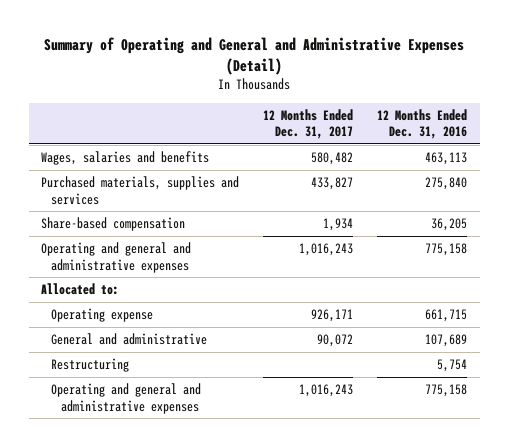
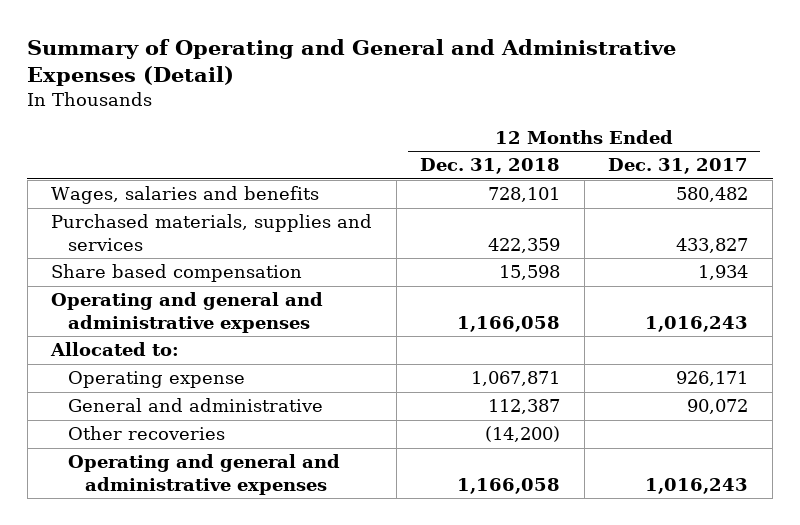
- | 12 Months Ended Dec. 31, 2017 | 12 Months Ended Dec. 31, 2016
+ | 12 Months Ended Dec. 31, 2018 | 12 Months Ended Dec. 31, 2017
- Share-based compensation | 1,934 | 36,205
+ Share based compensation | 15,598 | 1,934
- Restructuring | | 5,754
+ Other recoveries | (14,200) |

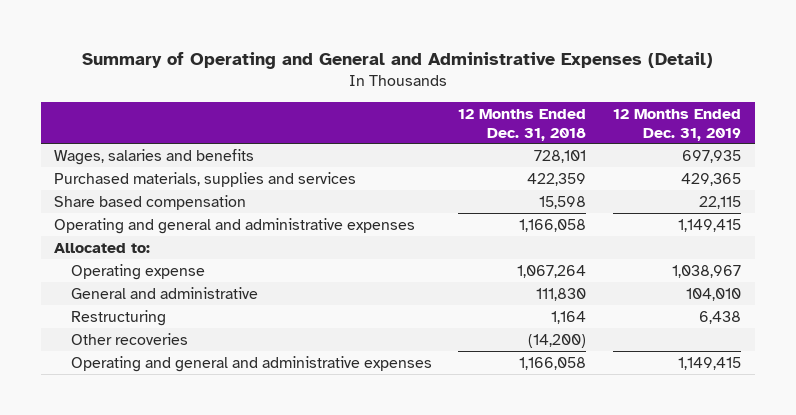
- | 12 Months Ended Dec. 31, 2018 | 12 Months Ended Dec. 31, 2017
+ | 12 Months Ended Dec. 31, 2018 | 12 Months Ended Dec. 31, 2019
- Operating expense | 1,067,871 | 926,171
- General and administrative | 112,387 | 90,072
+ Operating expense | 1,067,264 | 1,038,967
+ General and administrative | 111,830 | 104,010
+ Restructuring | 1,164 | 6,438

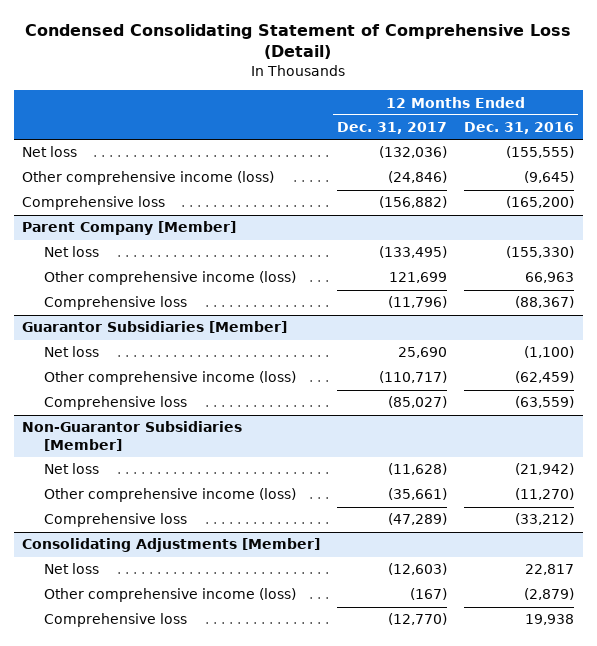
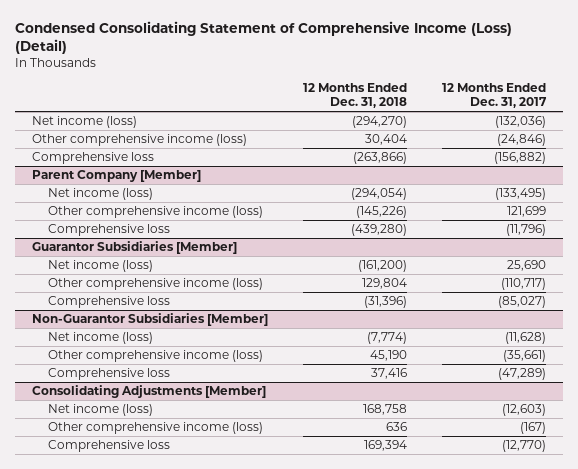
- Condensed Consolidating Statement of Comprehensive Loss (Detail)
+ Condensed Consolidating Statement of Comprehensive Income (Loss) (Detail)
- | 12 Months Ended Dec. 31, 2017 | 12 Months Ended Dec. 31, 2016
+ | 12 Months Ended Dec. 31, 2018 | 12 Months Ended Dec. 31, 2017
- Net loss | (132,036) | (155,555)
+ Net income (loss) | (294,270) | (132,036)
@ Parent Company [Member]
- Net loss | (133,495) | (155,330)
+ Net income (loss) | (294,054) | (133,495)
@ Guarantor Subsidiaries [Member]
- Net loss | 25,690 | (1,100)
+ Net income (loss) | (161,200) | 25,690
@ Non-Guarantor Subsidiaries [Member]
- Net loss | (11,628) | (21,942)
+ Net income (loss) | (7,774) | (11,628)
@ Consolidating Adjustments [Member]
- Net loss | (12,603) | 22,817
+ Net income (loss) | 168,758 | (12,603)

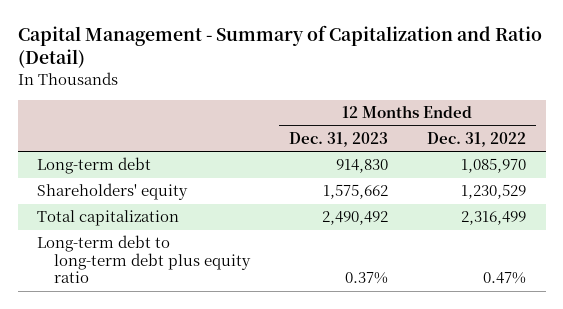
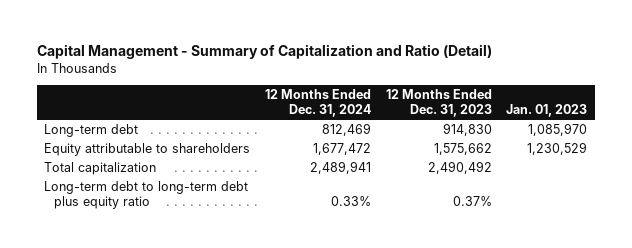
- | 12 Months Ended Dec. 31, 2023 | 12 Months Ended Dec. 31, 2022
+ | 12 Months Ended Dec. 31, 2024 | 12 Months Ended Dec. 31, 2023 | Jan. 01, 2023
- Shareholders' equity | 1,575,662 | 1,230,529
+ Equity attributable to shareholders | 1,677,472 | 1,575,662 | 1,230,529

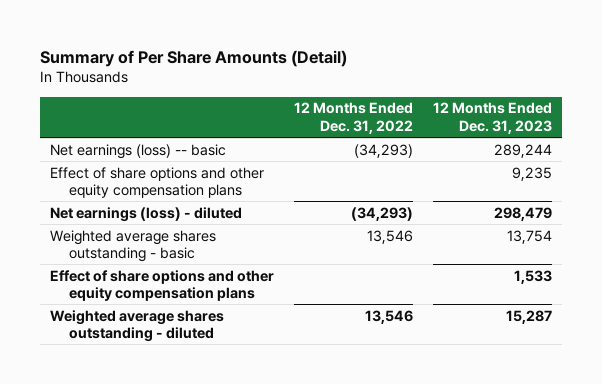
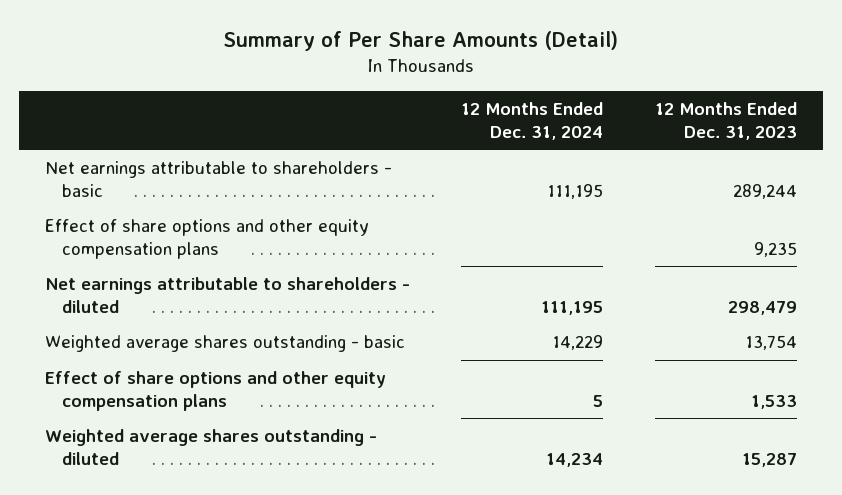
- | 12 Months Ended Dec. 31, 2022 | 12 Months Ended Dec. 31, 2023
+ | 12 Months Ended Dec. 31, 2024 | 12 Months Ended Dec. 31, 2023
- Net earnings (loss) -- basic | (34,293) | 289,244
+ Net earnings attributable to shareholders - basic | 111,195 | 289,244
- Net earnings (loss) - diluted | (34,293) | 298,479
+ Net earnings attributable to shareholders - diluted | 111,195 | 298,479

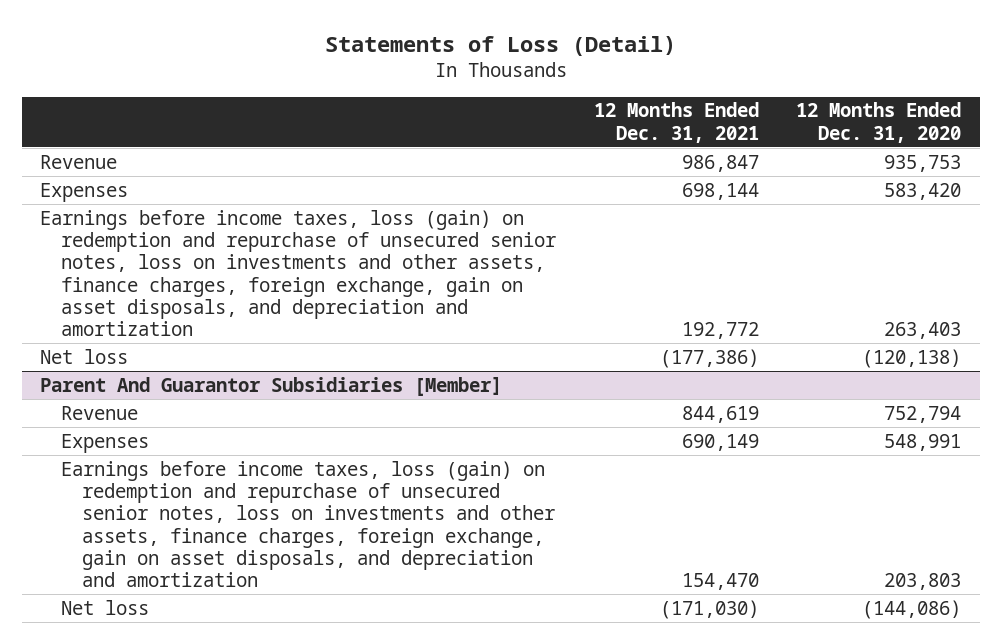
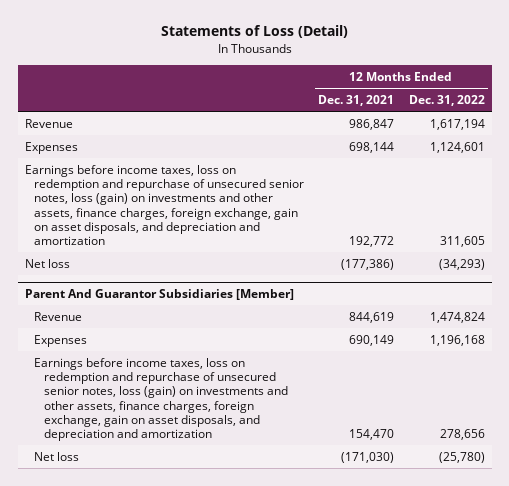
- | 12 Months Ended Dec. 31, 2021 | 12 Months Ended Dec. 31, 2020
+ | 12 Months Ended Dec. 31, 2021 | 12 Months Ended Dec. 31, 2022
- Earnings before income taxes, loss (gain) on redemption and repurchase of unsecured senior notes, loss on investments and other assets, finance charges, foreign exchange, gain on asset disposals, and depreciation and amortization | 192,772 | 263,403
+ Earnings before income taxes, loss on redemption and repurchase of unsecured senior notes, loss (gain) on investments and other assets, finance charges, foreign exchange, gain on asset disposals, and depreciation and amortization | 192,772 | 311,605
@ Parent And Guarantor Subsidiaries [Member]
- Earnings before income taxes, loss (gain) on redemption and repurchase of unsecured senior notes, loss on investments and other assets, finance charges, foreign exchange, gain on asset disposals, and depreciation and amortization | 154,470 | 203,803
+ Earnings before income taxes, loss on redemption and repurchase of unsecured senior notes, loss (gain) on investments and other assets, finance charges, foreign exchange, gain on asset disposals, and depreciation and amortization | 154,470 | 278,656

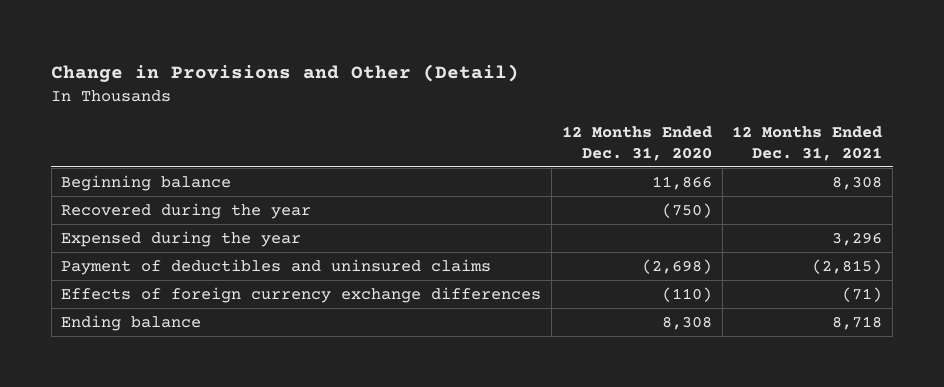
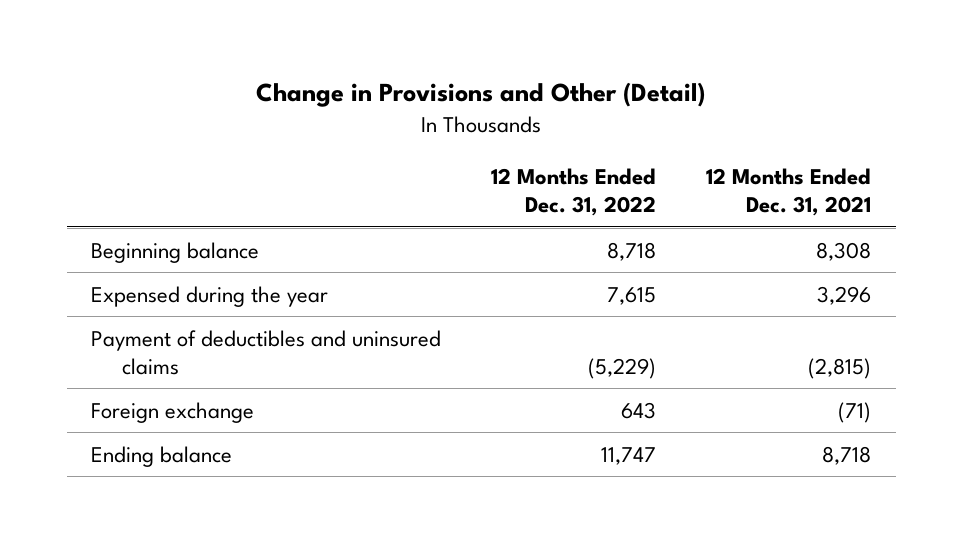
- | 12 Months Ended Dec. 31, 2020 | 12 Months Ended Dec. 31, 2021
+ | 12 Months Ended Dec. 31, 2022 | 12 Months Ended Dec. 31, 2021
- Recovered during the year | (750) |
- Effects of foreign currency exchange differences | (110) | (71)
+ Foreign exchange | 643 | (71)

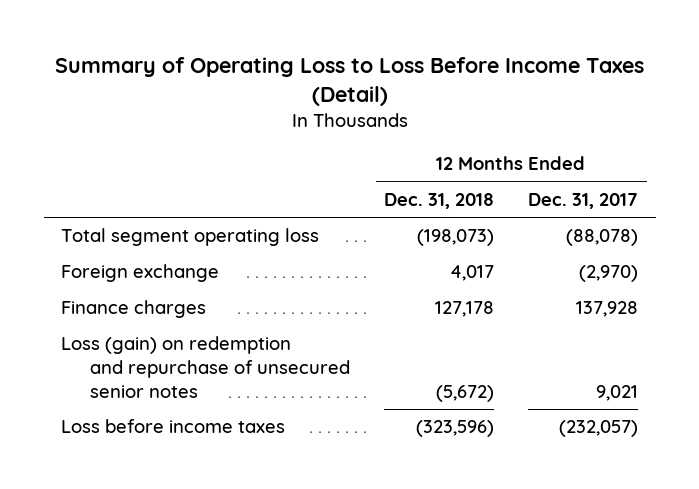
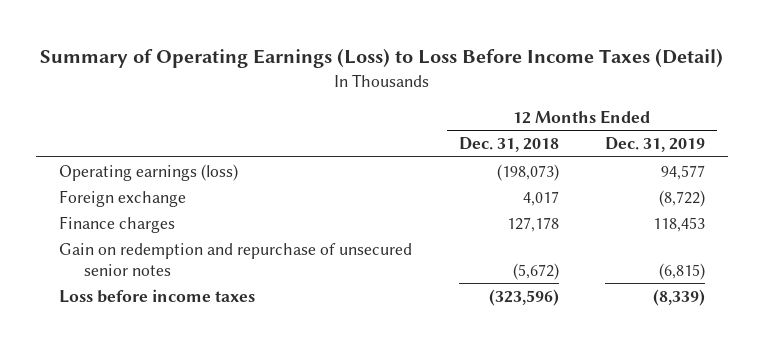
- Summary of Operating Loss to Loss Before Income Taxes (Detail)
+ Summary of Operating Earnings (Loss) to Loss Before Income Taxes (Detail)
- | 12 Months Ended Dec. 31, 2018 | 12 Months Ended Dec. 31, 2017
+ | 12 Months Ended Dec. 31, 2018 | 12 Months Ended Dec. 31, 2019
- Total segment operating loss | (198,073) | (88,078)
+ Operating earnings (loss) | (198,073) | 94,577
- Loss (gain) on redemption and repurchase of unsecured senior notes | (5,672) | 9,021
+ Gain on redemption and repurchase of unsecured senior notes | (5,672) | (6,815)

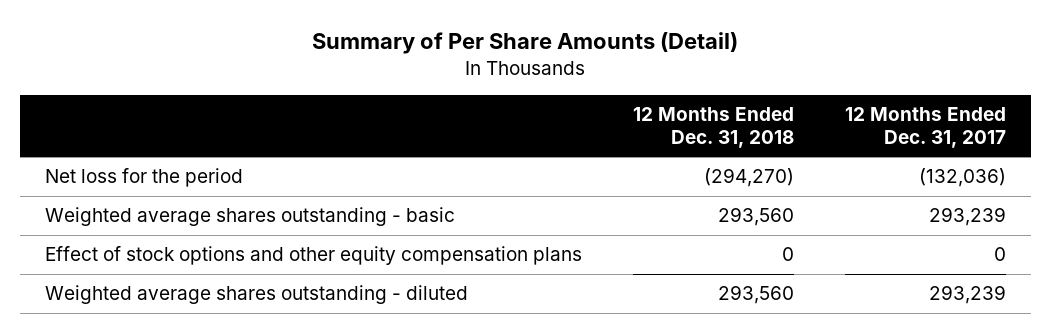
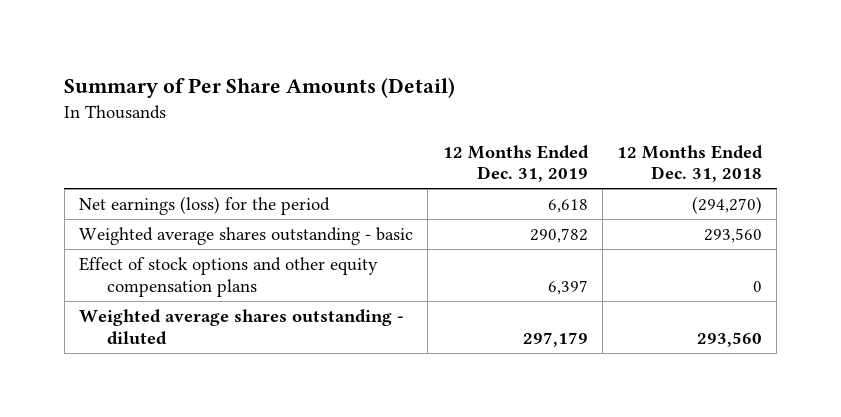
- | 12 Months Ended Dec. 31, 2018 | 12 Months Ended Dec. 31, 2017
+ | 12 Months Ended Dec. 31, 2019 | 12 Months Ended Dec. 31, 2018
- Net loss for the period | (294,270) | (132,036)
+ Net earnings (loss) for the period | 6,618 | (294,270)

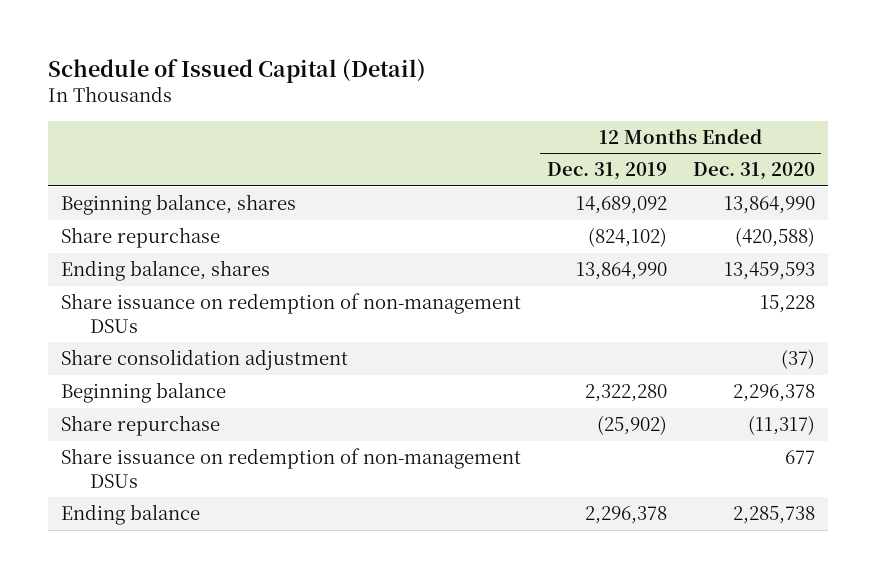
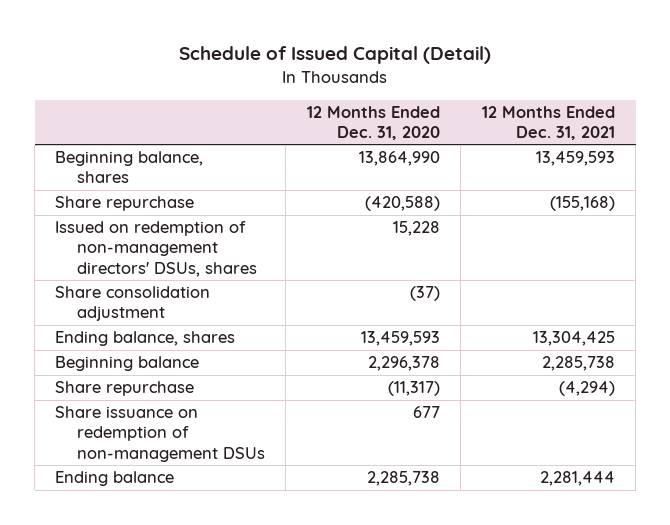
- | 12 Months Ended Dec. 31, 2019 | 12 Months Ended Dec. 31, 2020
+ | 12 Months Ended Dec. 31, 2020 | 12 Months Ended Dec. 31, 2021
- Share issuance on redemption of non-management DSUs | | 15,228
+ Issued on redemption of non-management directors' DSUs, shares | 15,228 |
moved down: Ending balance, shares | 13,459,593 | 13,304,425

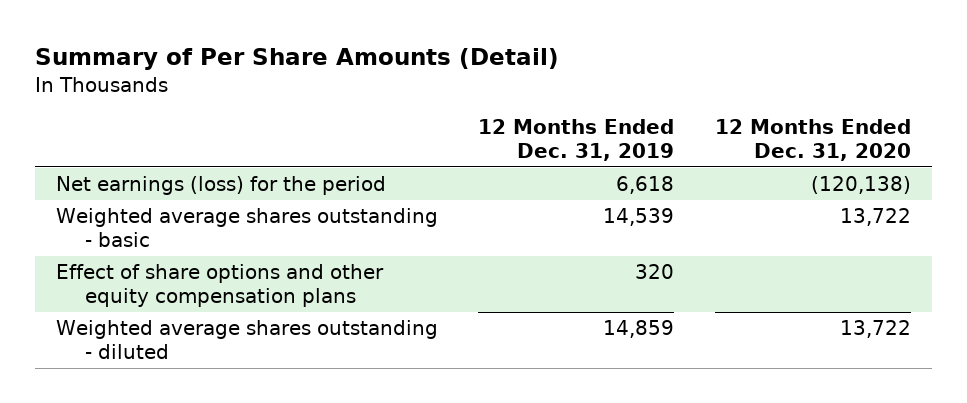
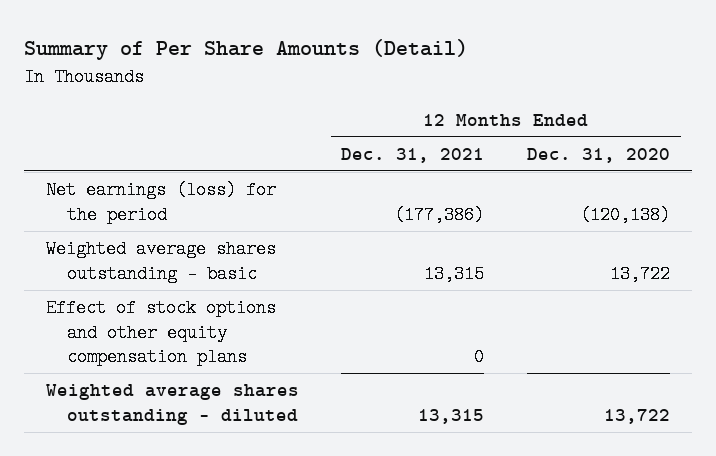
- | 12 Months Ended Dec. 31, 2019 | 12 Months Ended Dec. 31, 2020
+ | 12 Months Ended Dec. 31, 2021 | 12 Months Ended Dec. 31, 2020
- Effect of share options and other equity compensation plans | 320 |
+ Effect of stock options and other equity compensation plans | 0 |

